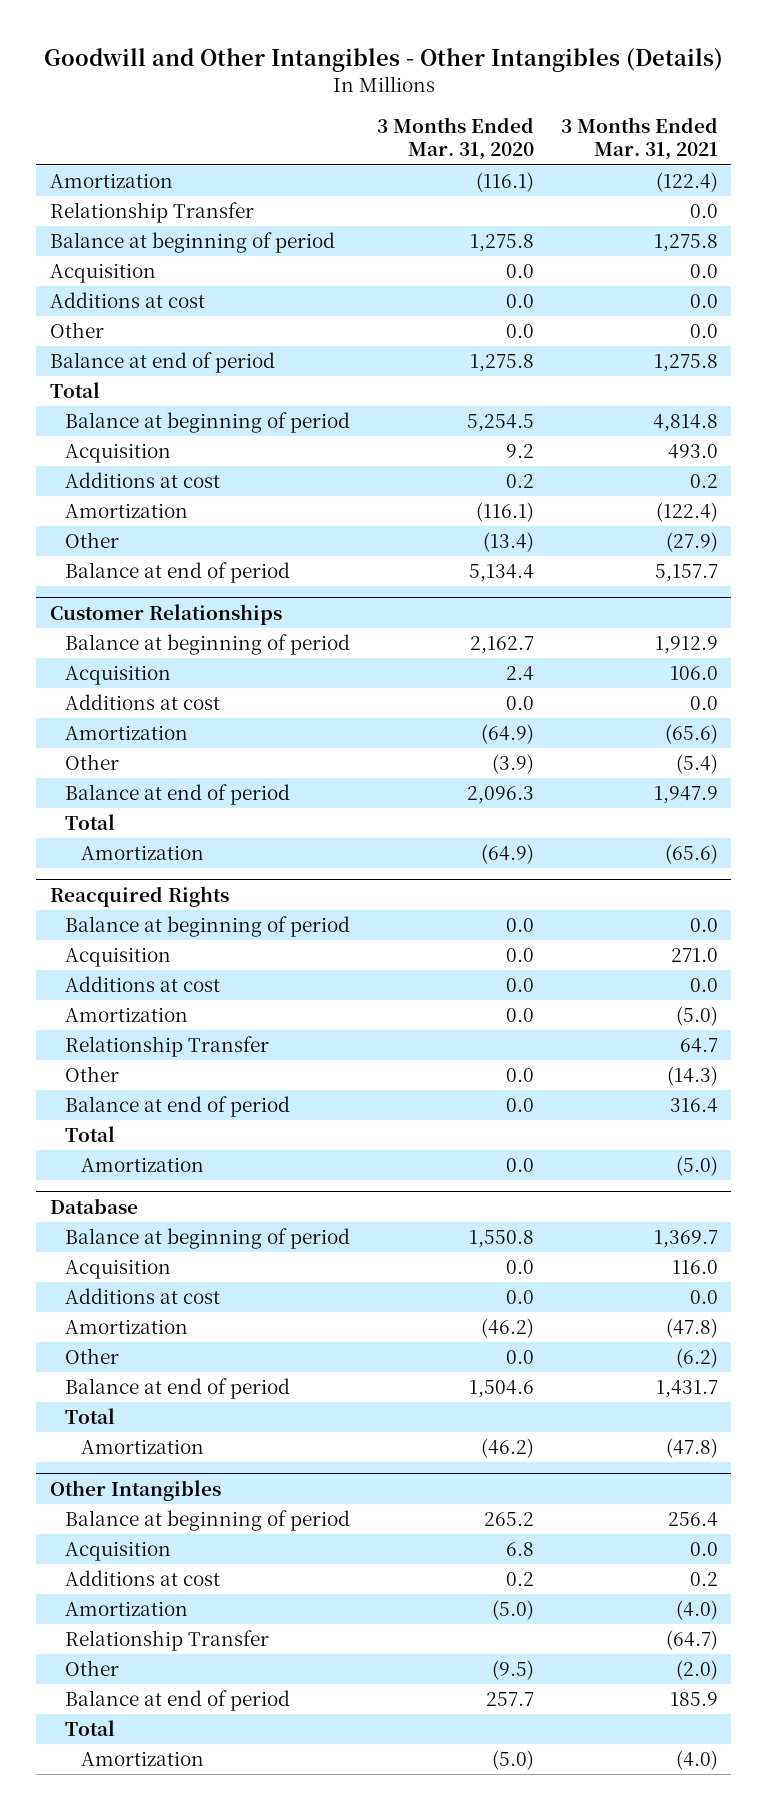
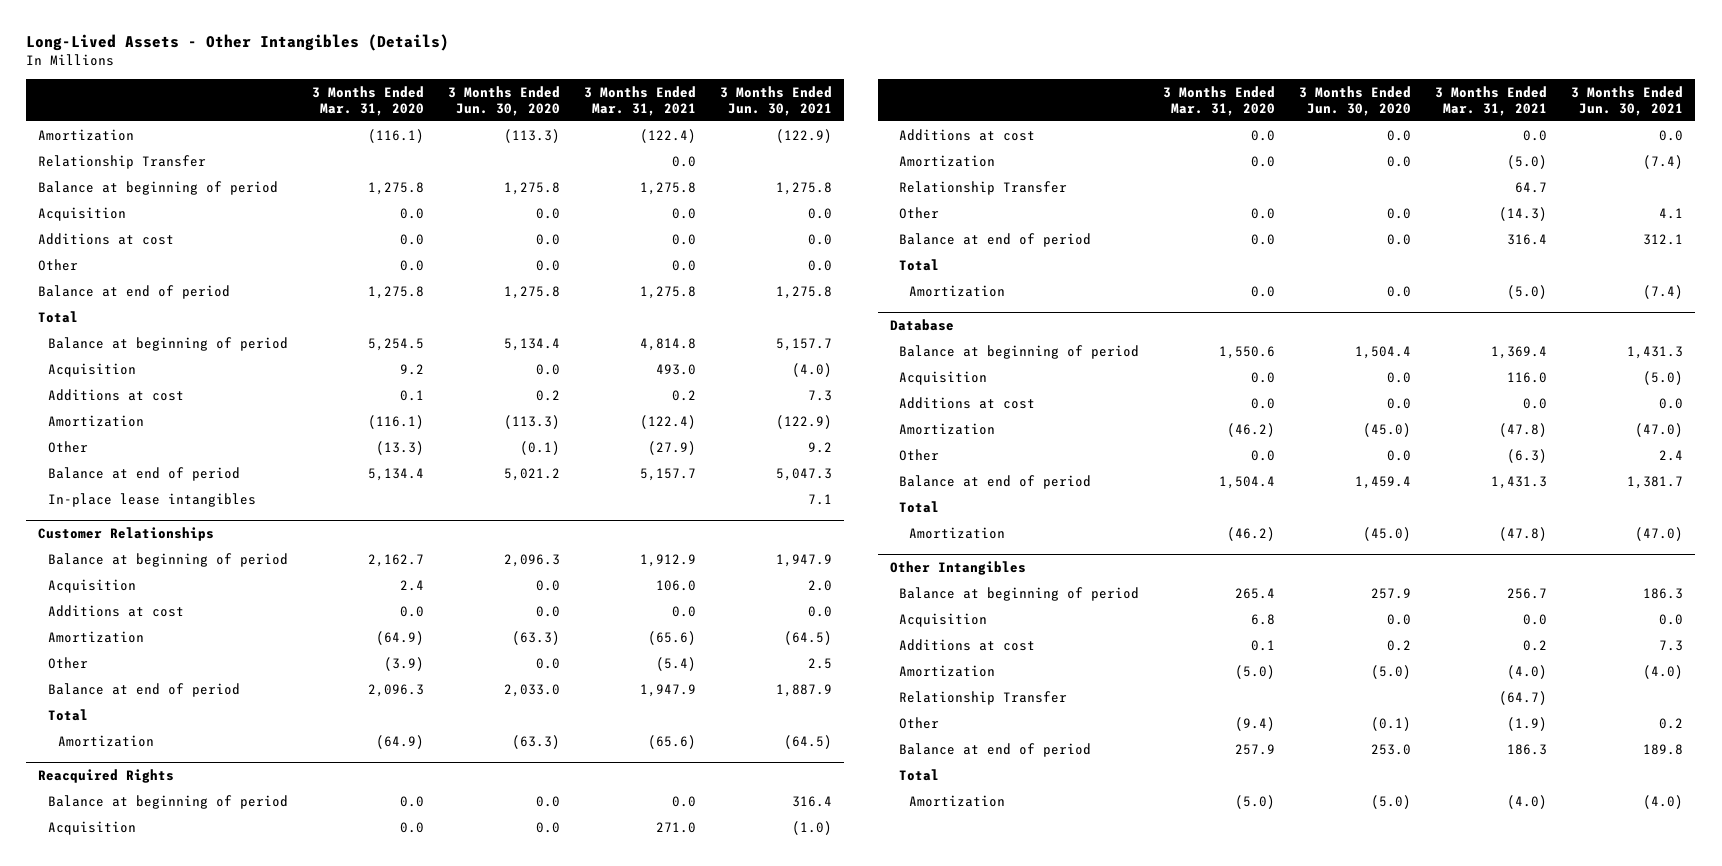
- Goodwill and Other Intangibles - Other Intangibles (Details)
+ Long-Lived Assets - Other Intangibles (Details)
- | 3 Months Ended Mar. 31, 2020 | 3 Months Ended Mar. 31, 2021
+ | 3 Months Ended Mar. 31, 2020 | 3 Months Ended Jun. 30, 2020 | 3 Months Ended Mar. 31, 2021 | 3 Months Ended Jun. 30, 2021
- Additions at cost | 0.2 | 0.2
+ Additions at cost | 0.1 | 0.2 | 0.2 | 7.3
- Other | (13.4) | (27.9)
+ Other | (13.3) | (0.1) | (27.9) | 9.2
+ In-place lease intangibles | | | | 7.1
@ Database
- Balance at beginning of period | 1,550.8 | 1,369.7
+ Balance at beginning of period | 1,550.6 | 1,504.4 | 1,369.4 | 1,431.3
- Other | 0.0 | (6.2)
- Balance at end of period | 1,504.6 | 1,431.7
+ Other | 0.0 | 0.0 | (6.3) | 2.4
+ Balance at end of period | 1,504.4 | 1,459.4 | 1,431.3 | 1,381.7
@ Other Intangibles
- Balance at beginning of period | 265.2 | 256.4
+ Balance at beginning of period | 265.4 | 257.9 | 256.7 | 186.3
- Additions at cost | 0.2 | 0.2
+ Additions at cost | 0.1 | 0.2 | 0.2 | 7.3
- Other | (9.5) | (2.0)
- Balance at end of period | 257.7 | 185.9
+ Other | (9.4) | (0.1) | (1.9) | 0.2
+ Balance at end of period | 257.9 | 253.0 | 186.3 | 189.8

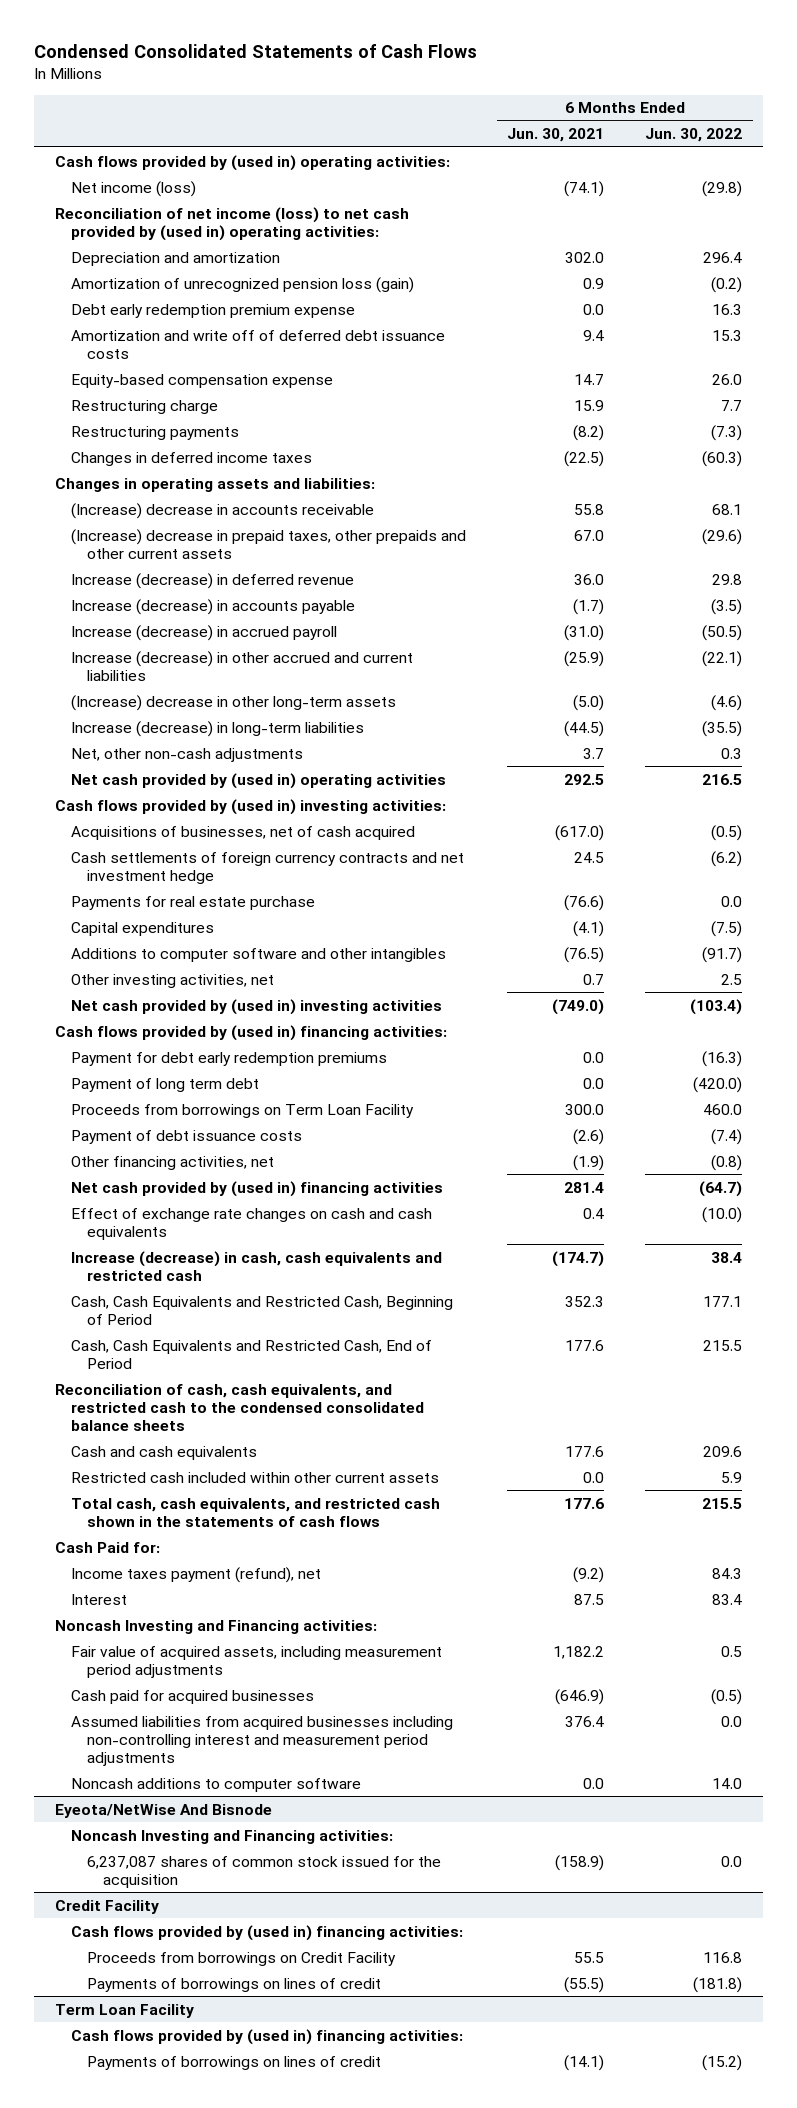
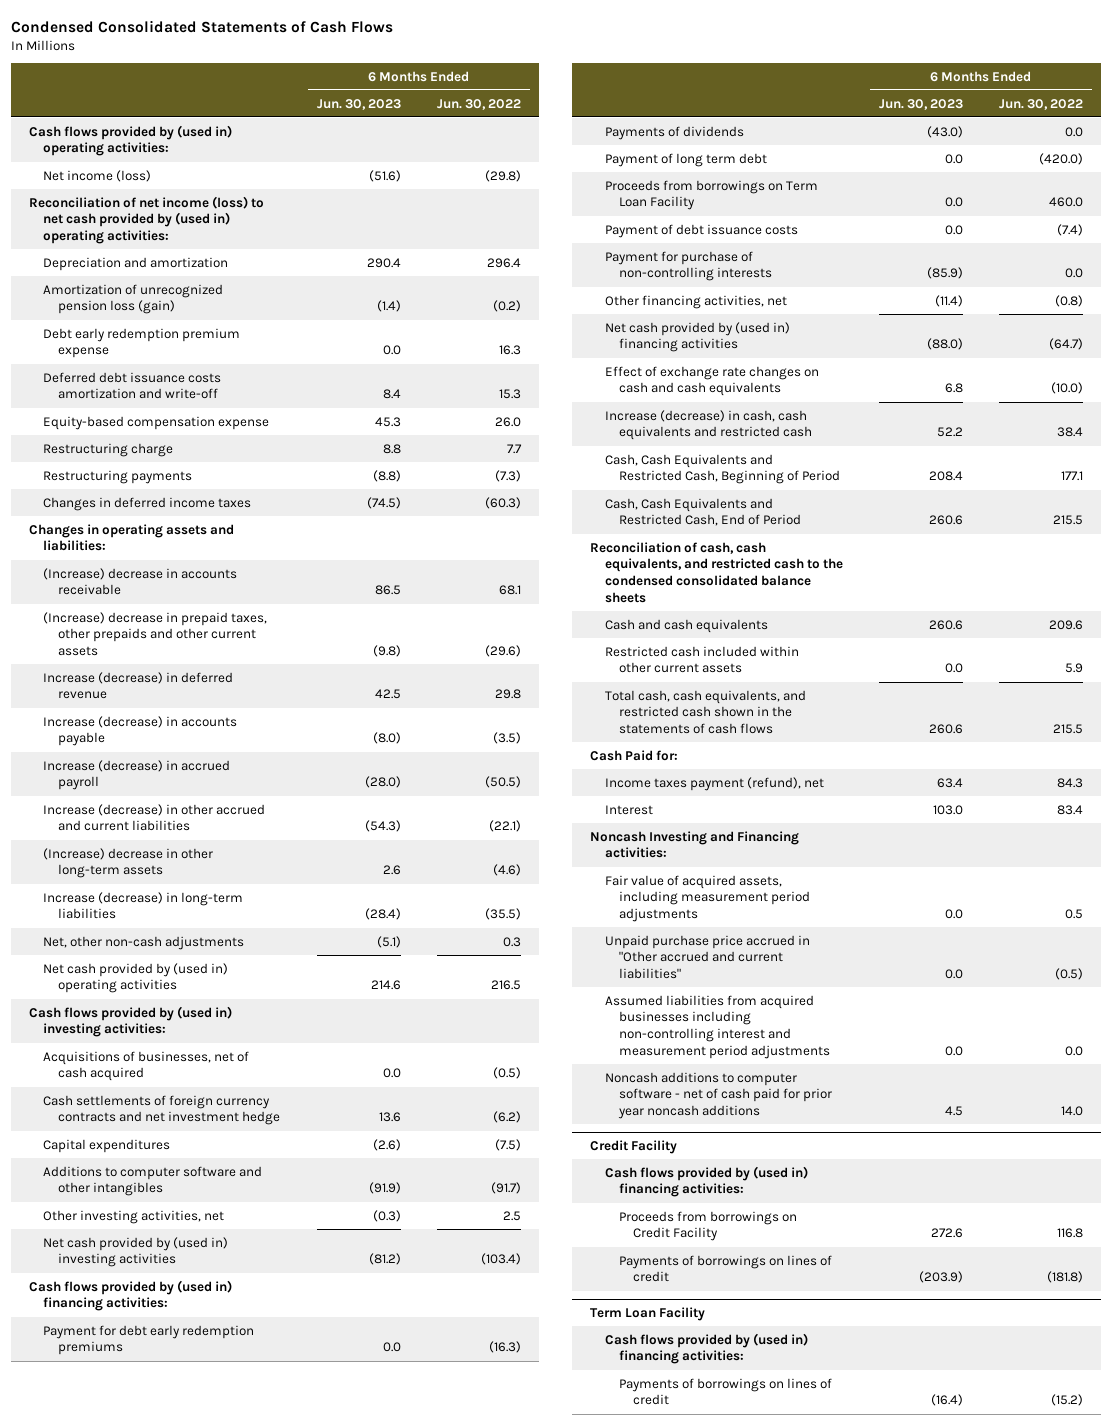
- | 6 Months Ended Jun. 30, 2021 | 6 Months Ended Jun. 30, 2022
+ | 6 Months Ended Jun. 30, 2023 | 6 Months Ended Jun. 30, 2022
- Amortization and write off of deferred debt issuance costs | 9.4 | 15.3
+ Deferred debt issuance costs amortization and write-off | 8.4 | 15.3
- Payments for real estate purchase | (76.6) | 0.0
+ Payments of dividends | (43.0) | 0.0
+ Payment for purchase of non-controlling interests | (85.9) | 0.0
- Cash paid for acquired businesses | (646.9) | (0.5)
+ Unpaid purchase price accrued in "Other accrued and current liabilities" | 0.0 | (0.5)
- Noncash additions to computer software | 0.0 | 14.0
- Eyeota/NetWise And Bisnode
- Noncash Investing and Financing activities:
- 6,237,087 shares of common stock issued for the acquisition | (158.9) | 0.0
+ Noncash additions to computer software - net of cash paid for prior year noncash additions | 4.5 | 14.0

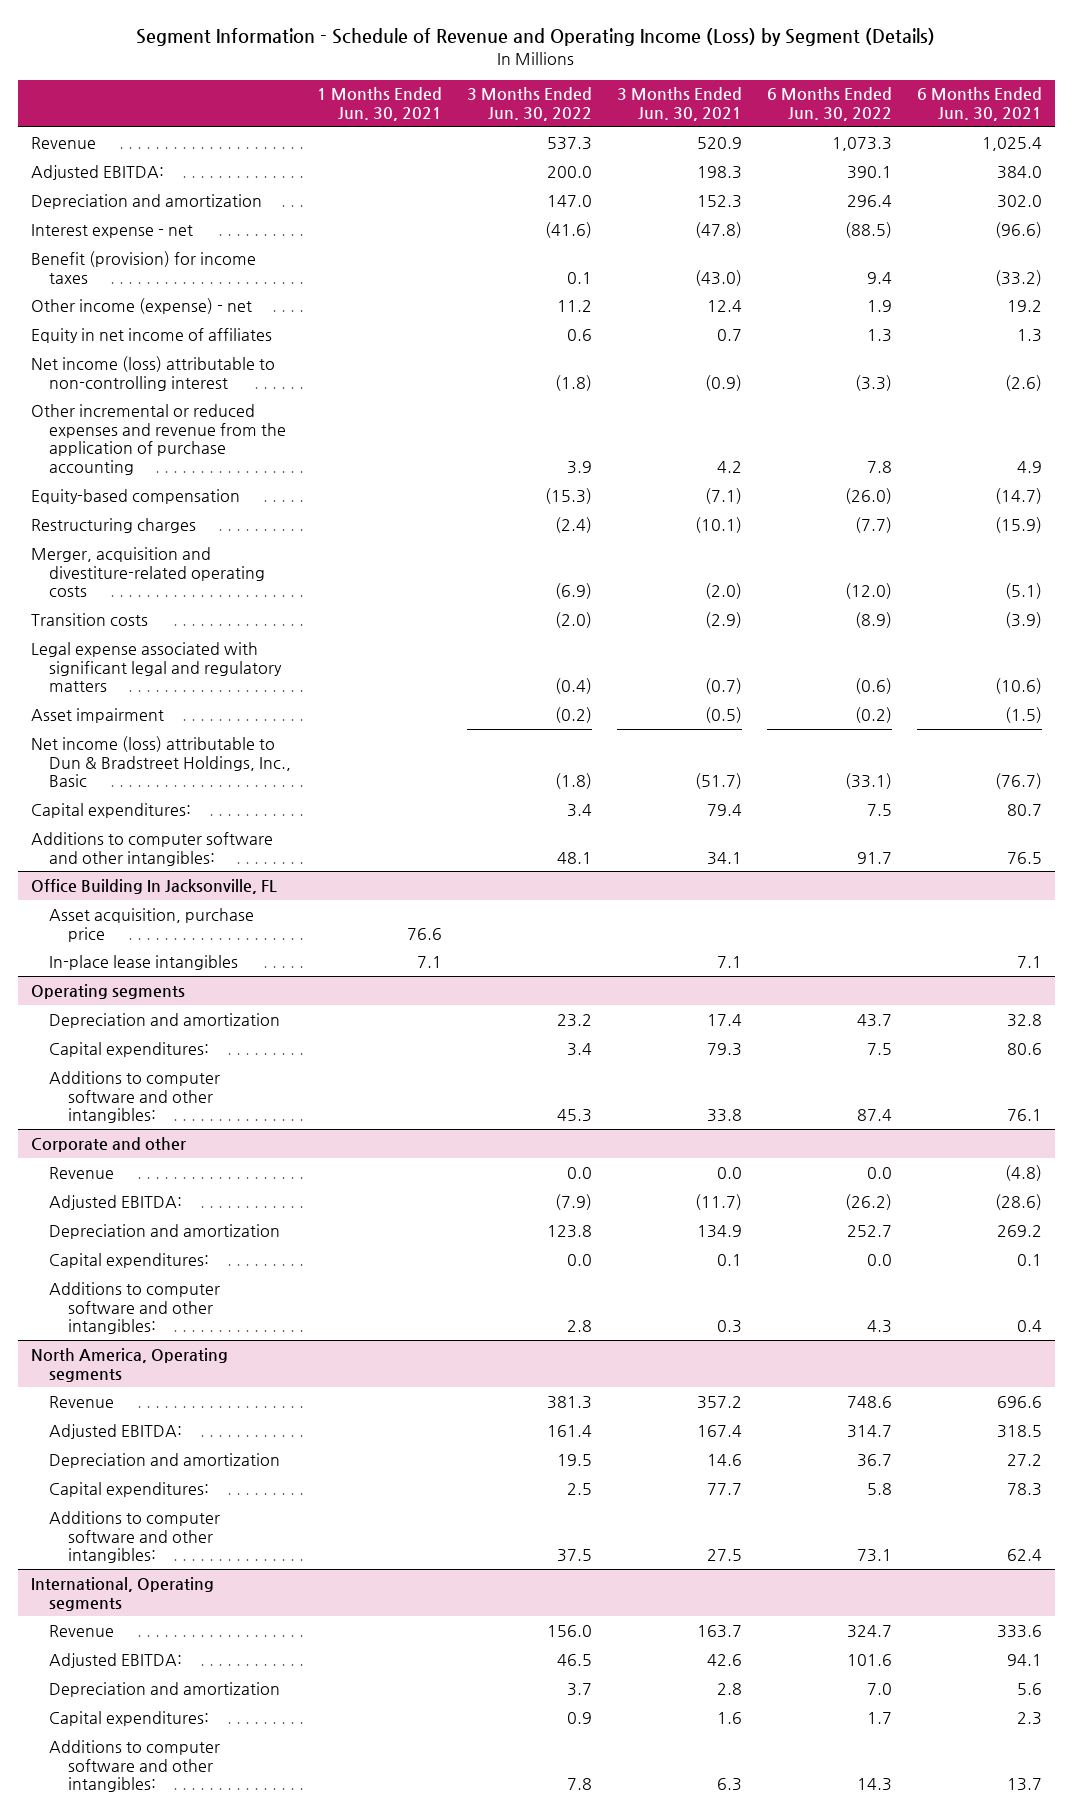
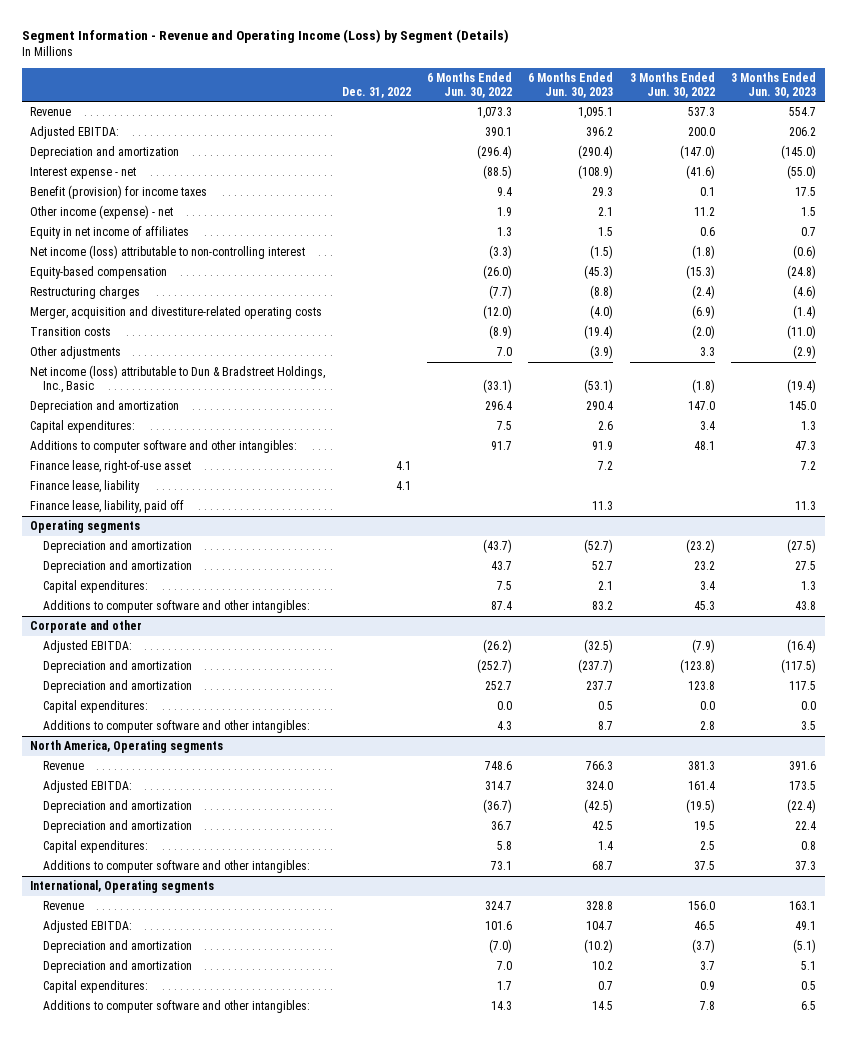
- Segment Information - Schedule of Revenue and Operating Income (Loss) by Segment (Details)
+ Segment Information - Revenue and Operating Income (Loss) by Segment (Details)
- | 1 Months Ended Jun. 30, 2021 | 3 Months Ended Jun. 30, 2022 | 3 Months Ended Jun. 30, 2021 | 6 Months Ended Jun. 30, 2022 | 6 Months Ended Jun. 30, 2021
+ | Dec. 31, 2022 | 6 Months Ended Jun. 30, 2022 | 6 Months Ended Jun. 30, 2023 | 3 Months Ended Jun. 30, 2022 | 3 Months Ended Jun. 30, 2023
+ Depreciation and amortization | | (296.4) | (290.4) | (147.0) | (145.0)
- Other incremental or reduced expenses and revenue from the application of purchase accounting | | 3.9 | 4.2 | 7.8 | 4.9
- Legal expense associated with significant legal and regulatory matters | | (0.4) | (0.7) | (0.6) | (10.6)
- Asset impairment | | (0.2) | (0.5) | (0.2) | (1.5)
+ Other adjustments | | 7.0 | (3.9) | 3.3 | (2.9)
moved down: Depreciation and amortization | | 296.4 | 290.4 | 147.0 | 145.0
- Office Building In Jacksonville, FL
- Asset acquisition, purchase price | 76.6 | | | |
- In-place lease intangibles | 7.1 | | 7.1 | | 7.1
+ Finance lease, right-of-use asset | 4.1 | | 7.2 | | 7.2
+ Finance lease, liability | 4.1 | | | |
+ Finance lease, liability, paid off | | | 11.3 | | 11.3
@ Operating segments
+ Depreciation and amortization | | (43.7) | (52.7) | (23.2) | (27.5)
@ Corporate and other
- Revenue | | 0.0 | 0.0 | 0.0 | (4.8)
+ Depreciation and amortization | | (252.7) | (237.7) | (123.8) | (117.5)
@ North America, Operating segments
+ Depreciation and amortization | | (36.7) | (42.5) | (19.5) | (22.4)
@ International, Operating segments
+ Depreciation and amortization | | (7.0) | (10.2) | (3.7) | (5.1)

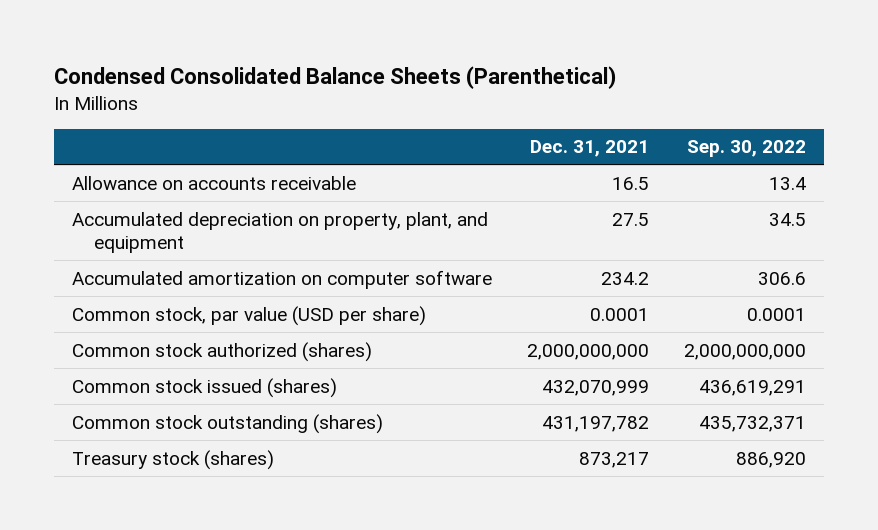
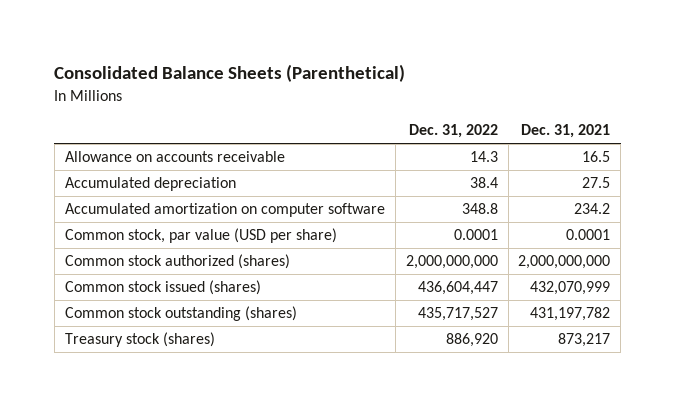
- Condensed Consolidated Balance Sheets (Parenthetical)
+ Consolidated Balance Sheets (Parenthetical)
- | Dec. 31, 2021 | Sep. 30, 2022
+ | Dec. 31, 2022 | Dec. 31, 2021
- Accumulated depreciation on property, plant, and equipment | 27.5 | 34.5
+ Accumulated depreciation | 38.4 | 27.5

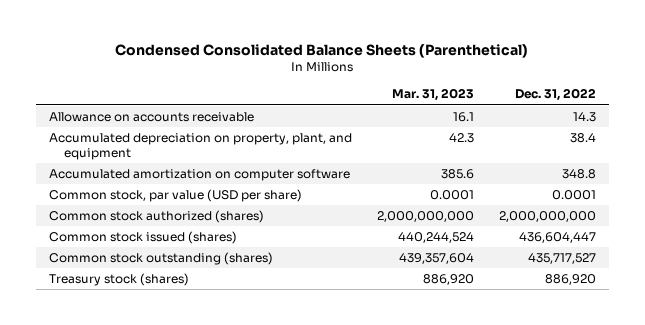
- Consolidated Balance Sheets (Parenthetical)
+ Condensed Consolidated Balance Sheets (Parenthetical)
- | Dec. 31, 2022 | Dec. 31, 2021
+ | Mar. 31, 2023 | Dec. 31, 2022
- Accumulated depreciation | 38.4 | 27.5
+ Accumulated depreciation on property, plant, and equipment | 42.3 | 38.4

